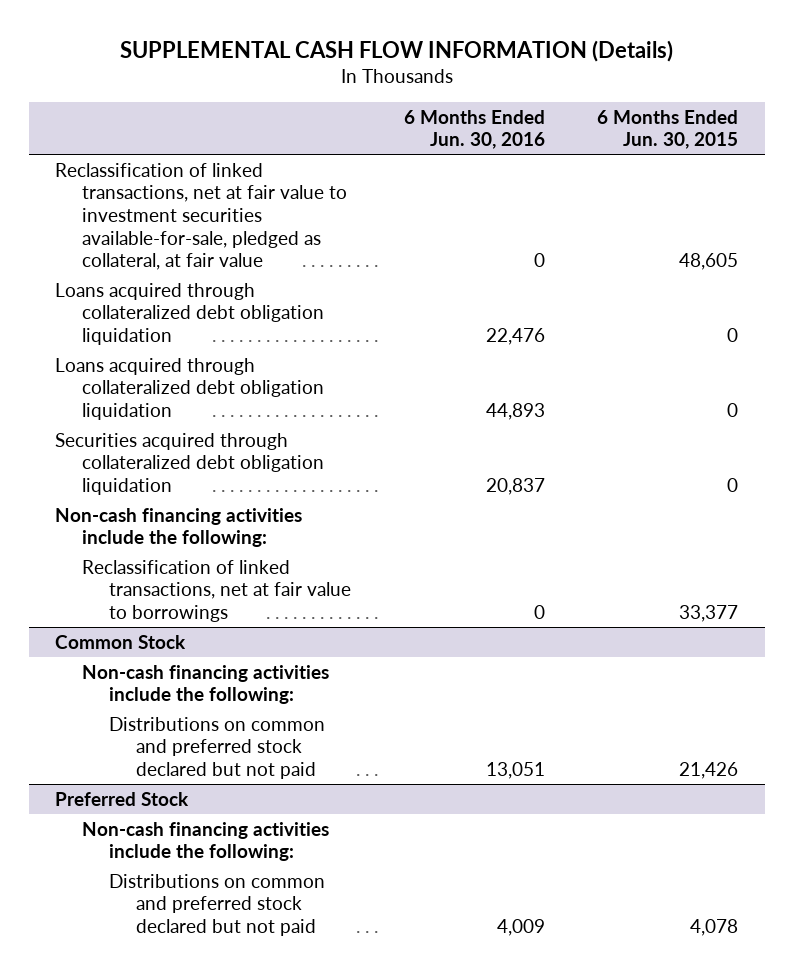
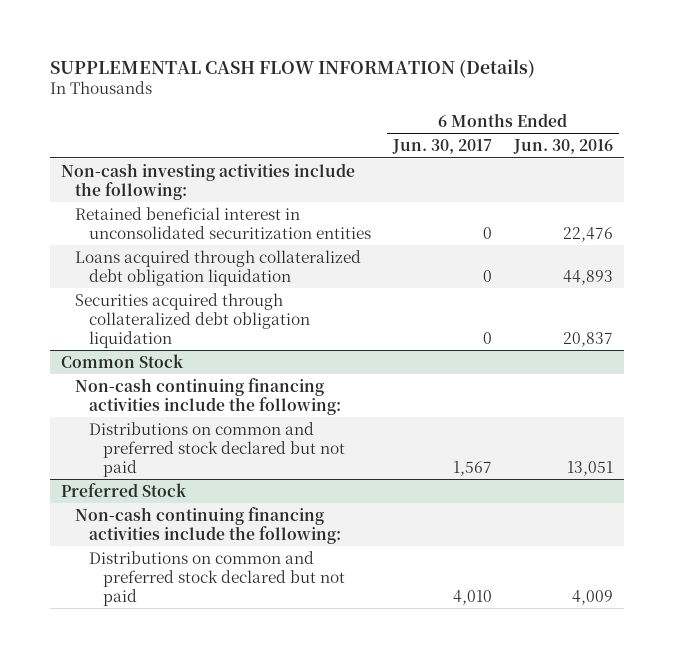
- | 6 Months Ended Jun. 30, 2016 | 6 Months Ended Jun. 30, 2015
+ | 6 Months Ended Jun. 30, 2017 | 6 Months Ended Jun. 30, 2016
- Reclassification of linked transactions, net at fair value to investment securities available-for-sale, pledged as collateral, at fair value | 0 | 48,605
- Loans acquired through collateralized debt obligation liquidation | 22,476 | 0
+ Non-cash investing activities include the following:
+ Retained beneficial interest in unconsolidated securitization entities | 0 | 22,476
- Non-cash financing activities include the following:
- Reclassification of linked transactions, net at fair value to borrowings | 0 | 33,377
@ Common Stock
- Non-cash financing activities include the following:
+ Non-cash continuing financing activities include the following:
@ Preferred Stock
- Non-cash financing activities include the following:
+ Non-cash continuing financing activities include the following:

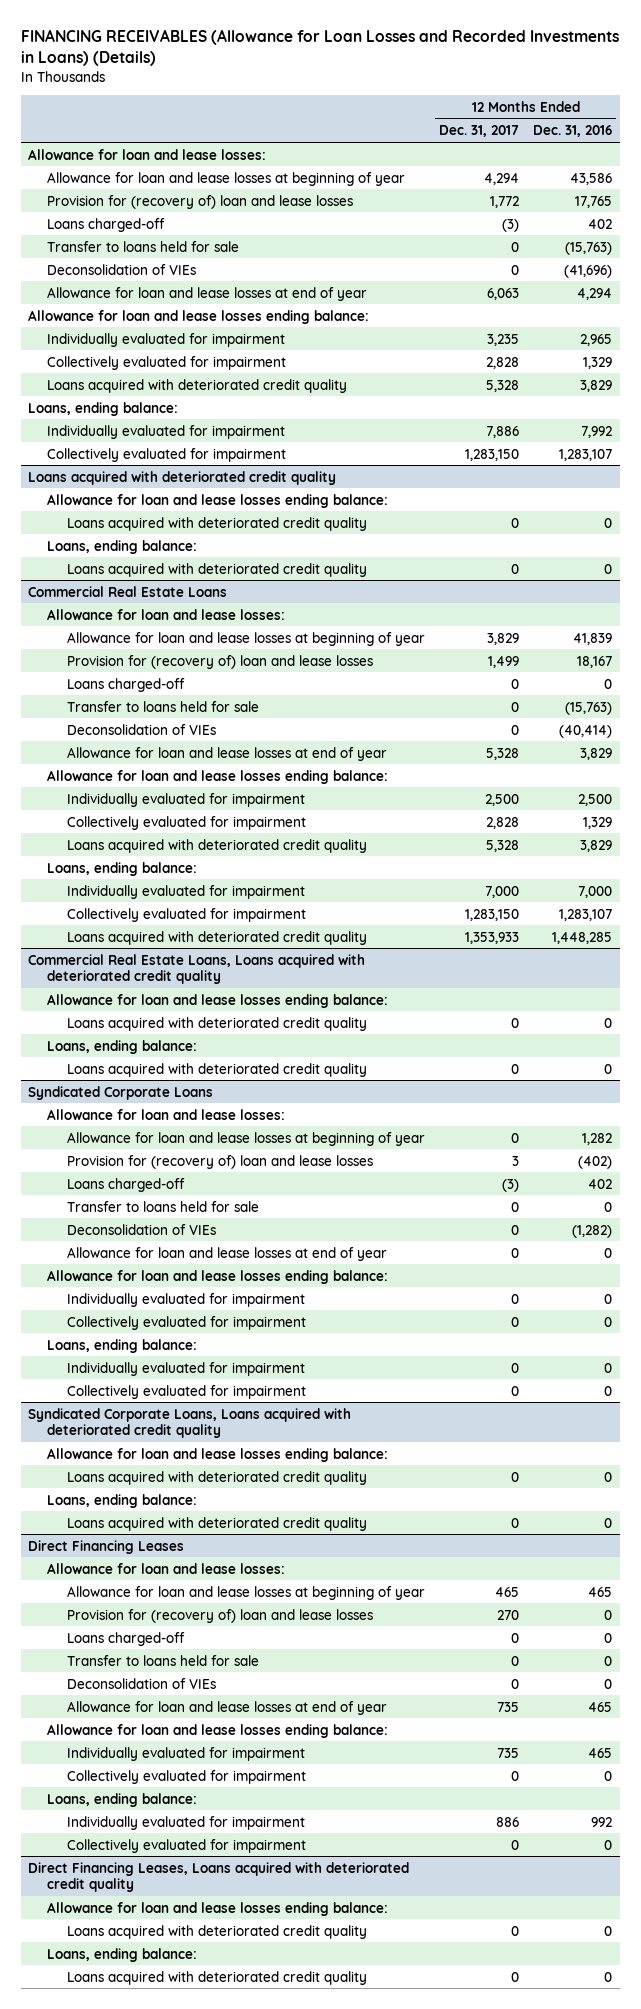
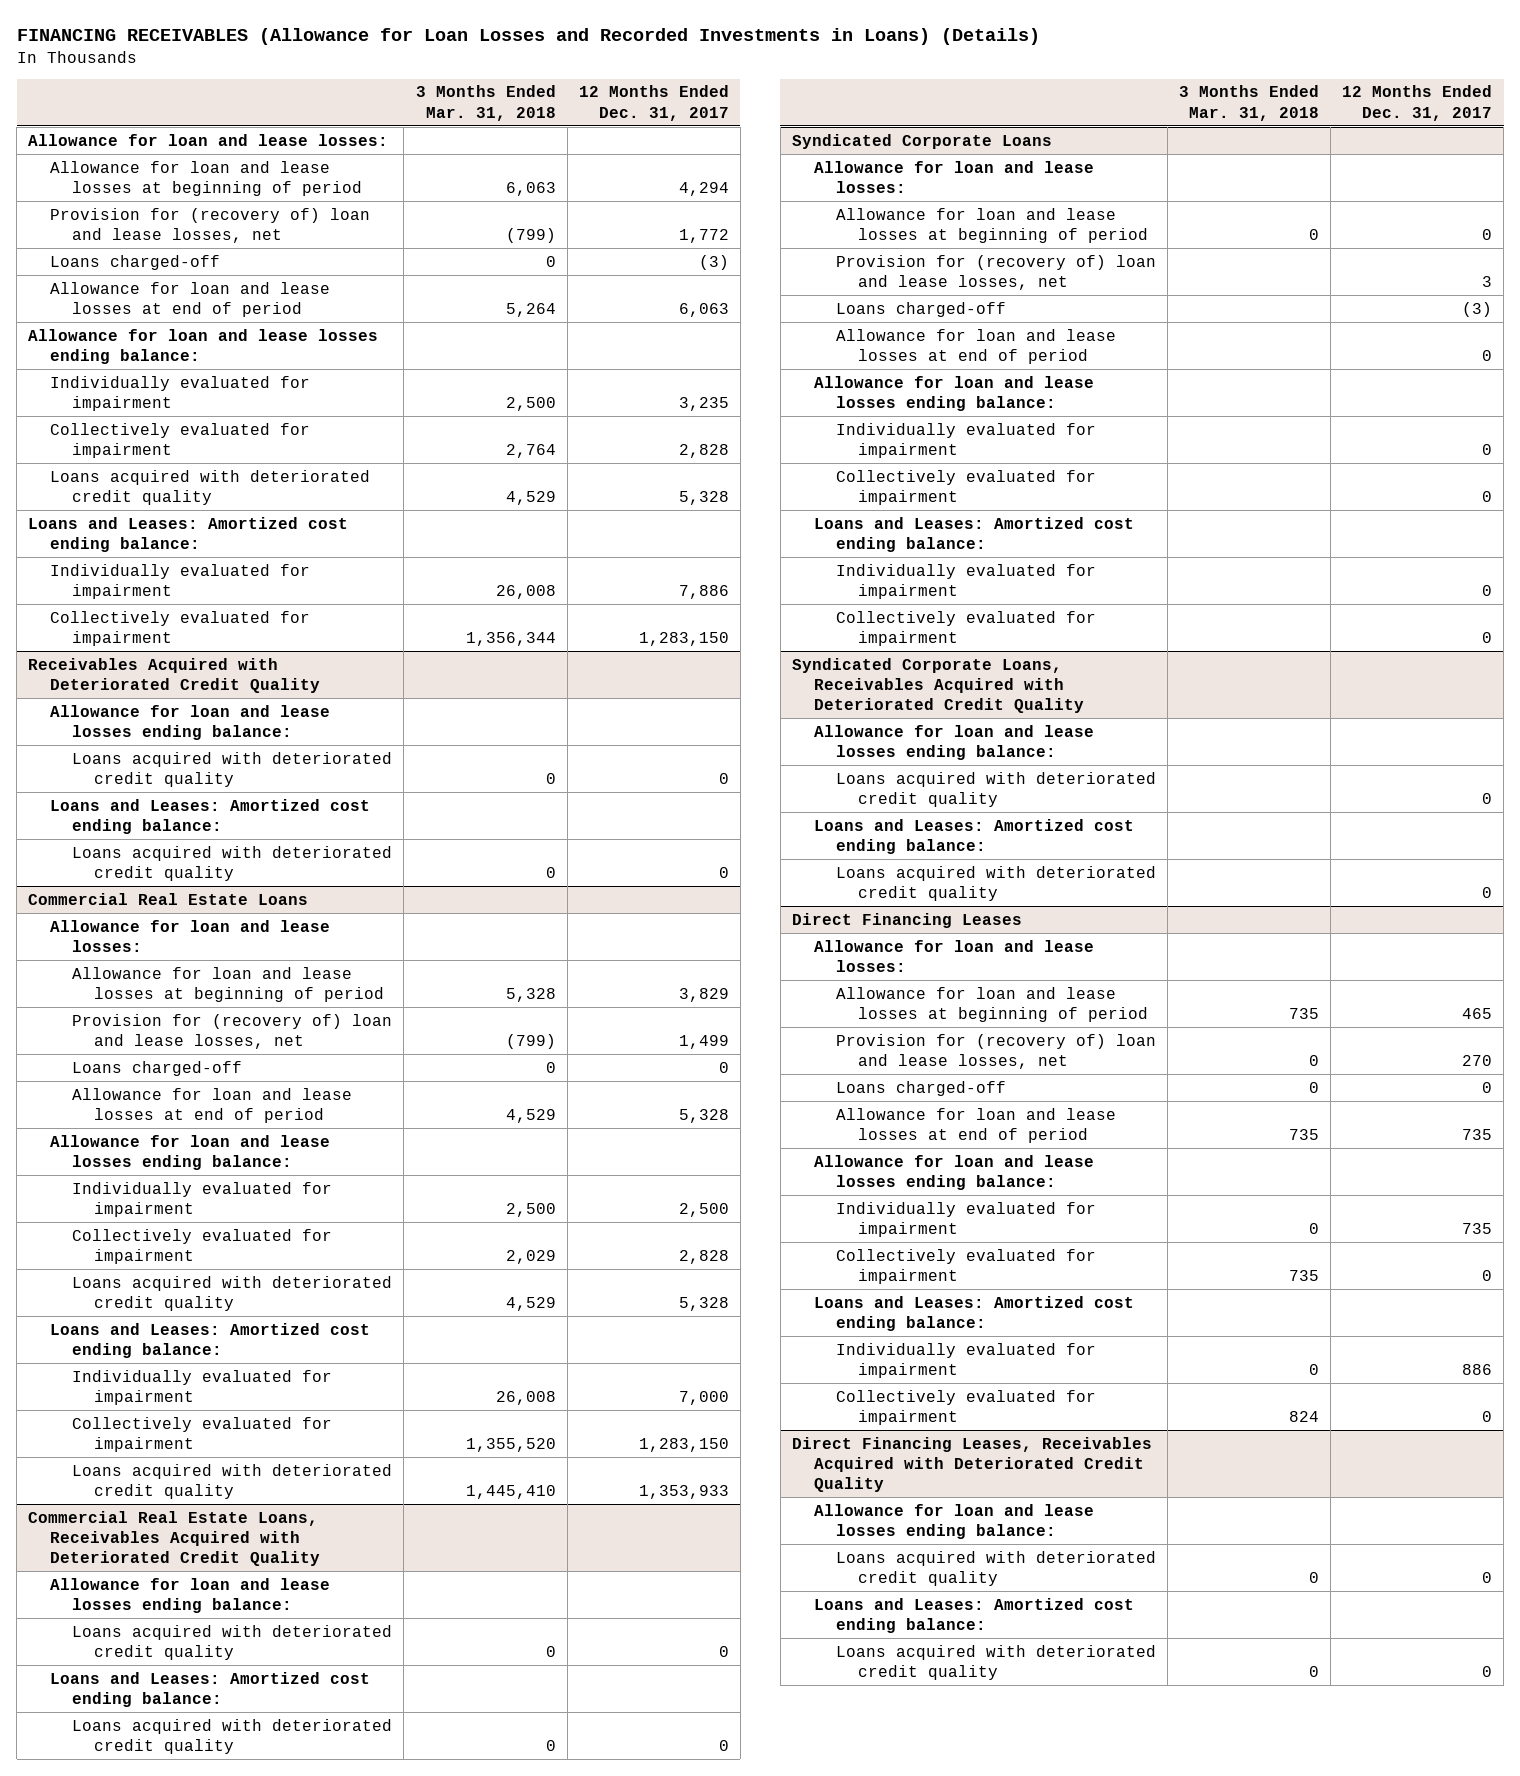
- | 12 Months Ended Dec. 31, 2017 | 12 Months Ended Dec. 31, 2016
+ | 3 Months Ended Mar. 31, 2018 | 12 Months Ended Dec. 31, 2017
- Allowance for loan and lease losses at beginning of year | 4,294 | 43,586
- Provision for (recovery of) loan and lease losses | 1,772 | 17,765
+ Allowance for loan and lease losses at beginning of period | 6,063 | 4,294
+ Provision for (recovery of) loan and lease losses, net | (799) | 1,772
- Transfer to loans held for sale | 0 | (15,763)
- Deconsolidation of VIEs | 0 | (41,696)
- Allowance for loan and lease losses at end of year | 6,063 | 4,294
+ Allowance for loan and lease losses at end of period | 5,264 | 6,063
- Loans, ending balance:
+ Loans and Leases: Amortized cost ending balance:
- Loans acquired with deteriorated credit quality
+ Receivables Acquired with Deteriorated Credit Quality
- Loans, ending balance:
+ Loans and Leases: Amortized cost ending balance:
@ Commercial Real Estate Loans
- Allowance for loan and lease losses at beginning of year | 3,829 | 41,839
- Provision for (recovery of) loan and lease losses | 1,499 | 18,167
+ Allowance for loan and lease losses at beginning of period | 5,328 | 3,829
+ Provision for (recovery of) loan and lease losses, net | (799) | 1,499
- Transfer to loans held for sale | 0 | (15,763)
- Deconsolidation of VIEs | 0 | (40,414)
- Allowance for loan and lease losses at end of year | 5,328 | 3,829
+ Allowance for loan and lease losses at end of period | 4,529 | 5,328
- Loans, ending balance:
+ Loans and Leases: Amortized cost ending balance:
- Commercial Real Estate Loans, Loans acquired with deteriorated credit quality
+ Commercial Real Estate Loans, Receivables Acquired with Deteriorated Credit Quality
- Loans, ending balance:
+ Loans and Leases: Amortized cost ending balance:
@ Syndicated Corporate Loans
- Allowance for loan and lease losses at beginning of year | 0 | 1,282
- Provision for (recovery of) loan and lease losses | 3 | (402)
+ Allowance for loan and lease losses at beginning of period | 0 | 0
+ Provision for (recovery of) loan and lease losses, net | | 3
- Transfer to loans held for sale | 0 | 0
- Deconsolidation of VIEs | 0 | (1,282)
- Allowance for loan and lease losses at end of year | 0 | 0
+ Allowance for loan and lease losses at end of period | | 0
- Loans, ending balance:
+ Loans and Leases: Amortized cost ending balance:
- Syndicated Corporate Loans, Loans acquired with deteriorated credit quality
+ Syndicated Corporate Loans, Receivables Acquired with Deteriorated Credit Quality
- Loans, ending balance:
+ Loans and Leases: Amortized cost ending balance:
@ Direct Financing Leases
- Allowance for loan and lease losses at beginning of year | 465 | 465
- Provision for (recovery of) loan and lease losses | 270 | 0
+ Allowance for loan and lease losses at beginning of period | 735 | 465
+ Provision for (recovery of) loan and lease losses, net | 0 | 270
- Transfer to loans held for sale | 0 | 0
- Deconsolidation of VIEs | 0 | 0
- Allowance for loan and lease losses at end of year | 735 | 465
+ Allowance for loan and lease losses at end of period | 735 | 735
- Loans, ending balance:
+ Loans and Leases: Amortized cost ending balance:
- Direct Financing Leases, Loans acquired with deteriorated credit quality
+ Direct Financing Leases, Receivables Acquired with Deteriorated Credit Quality
- Loans, ending balance:
+ Loans and Leases: Amortized cost ending balance:

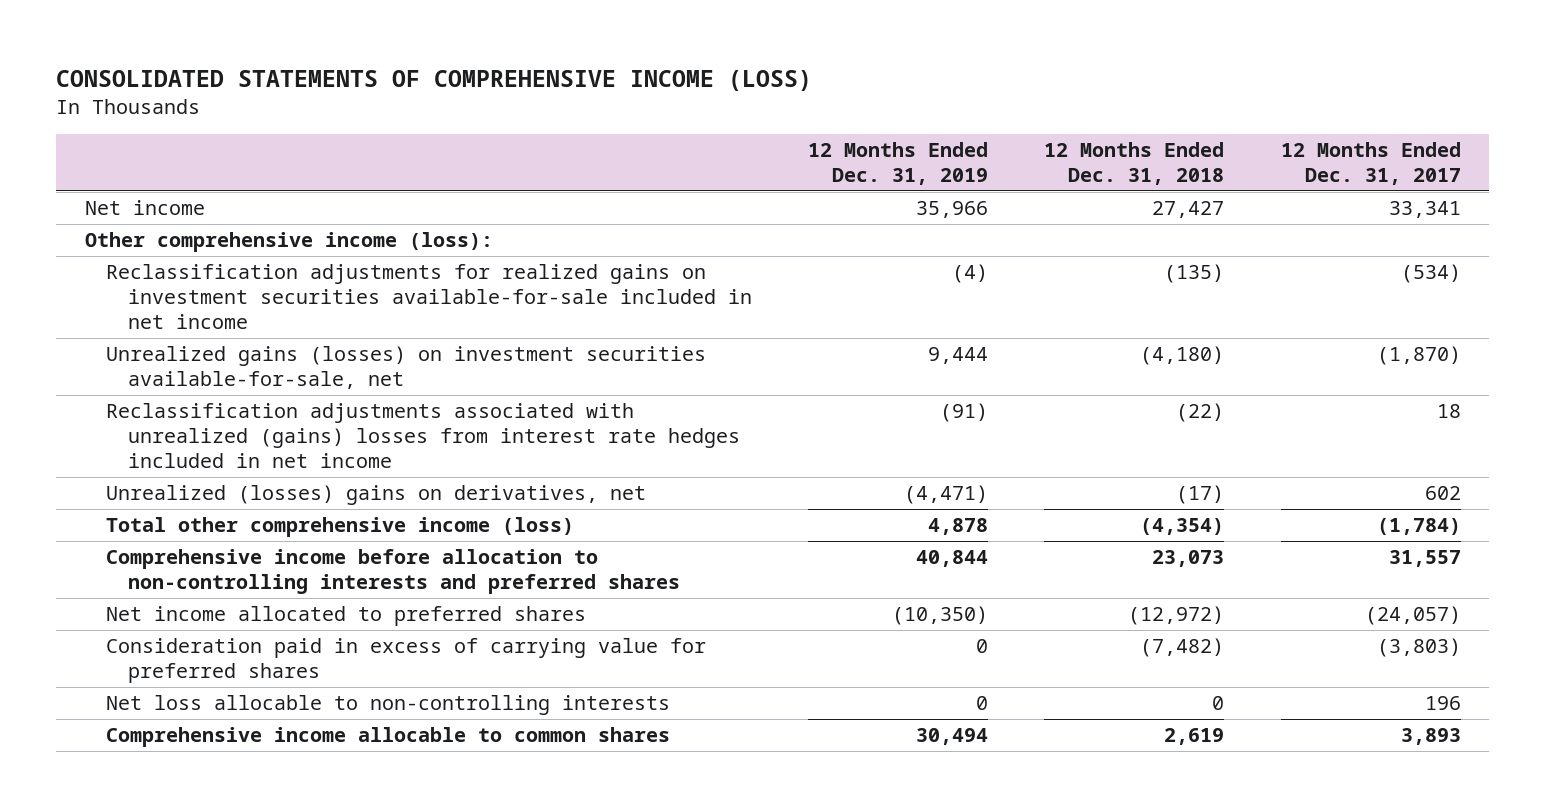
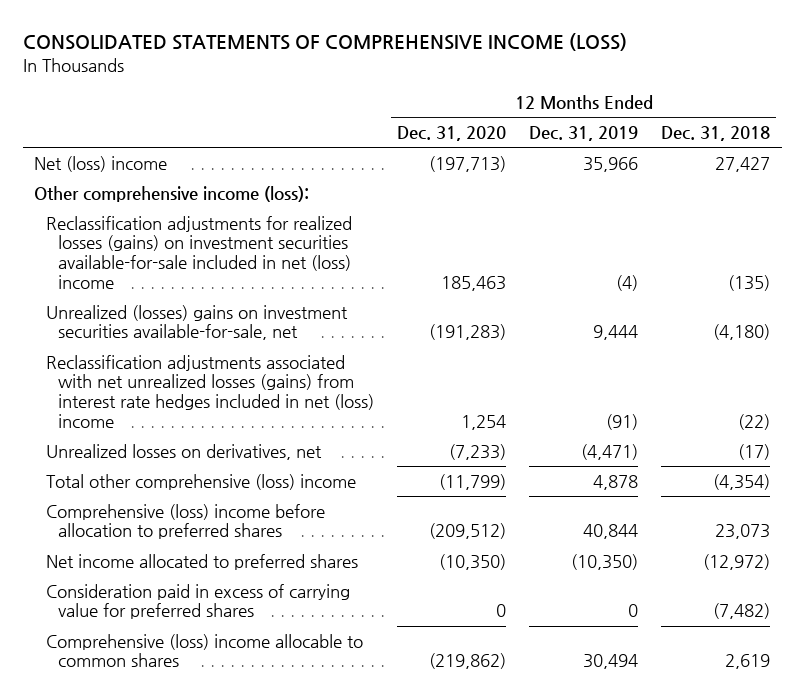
- | 12 Months Ended Dec. 31, 2019 | 12 Months Ended Dec. 31, 2018 | 12 Months Ended Dec. 31, 2017
+ | 12 Months Ended Dec. 31, 2020 | 12 Months Ended Dec. 31, 2019 | 12 Months Ended Dec. 31, 2018
- Net income | 35,966 | 27,427 | 33,341
+ Net (loss) income | (197,713) | 35,966 | 27,427
- Reclassification adjustments for realized gains on investment securities available-for-sale included in net income | (4) | (135) | (534)
- Unrealized gains (losses) on investment securities available-for-sale, net | 9,444 | (4,180) | (1,870)
- Reclassification adjustments associated with unrealized (gains) losses from interest rate hedges included in net income | (91) | (22) | 18
- Unrealized (losses) gains on derivatives, net | (4,471) | (17) | 602
- Total other comprehensive income (loss) | 4,878 | (4,354) | (1,784)
- Comprehensive income before allocation to non-controlling interests and preferred shares | 40,844 | 23,073 | 31,557
+ Reclassification adjustments for realized losses (gains) on investment securities available-for-sale included in net (loss) income | 185,463 | (4) | (135)
+ Unrealized (losses) gains on investment securities available-for-sale, net | (191,283) | 9,444 | (4,180)
+ Reclassification adjustments associated with net unrealized losses (gains) from interest rate hedges included in net (loss) income | 1,254 | (91) | (22)
+ Unrealized losses on derivatives, net | (7,233) | (4,471) | (17)
+ Total other comprehensive (loss) income | (11,799) | 4,878 | (4,354)
+ Comprehensive (loss) income before allocation to preferred shares | (209,512) | 40,844 | 23,073
- Net loss allocable to non-controlling interests | 0 | 0 | 196
- Comprehensive income allocable to common shares | 30,494 | 2,619 | 3,893
+ Comprehensive (loss) income allocable to common shares | (219,862) | 30,494 | 2,619

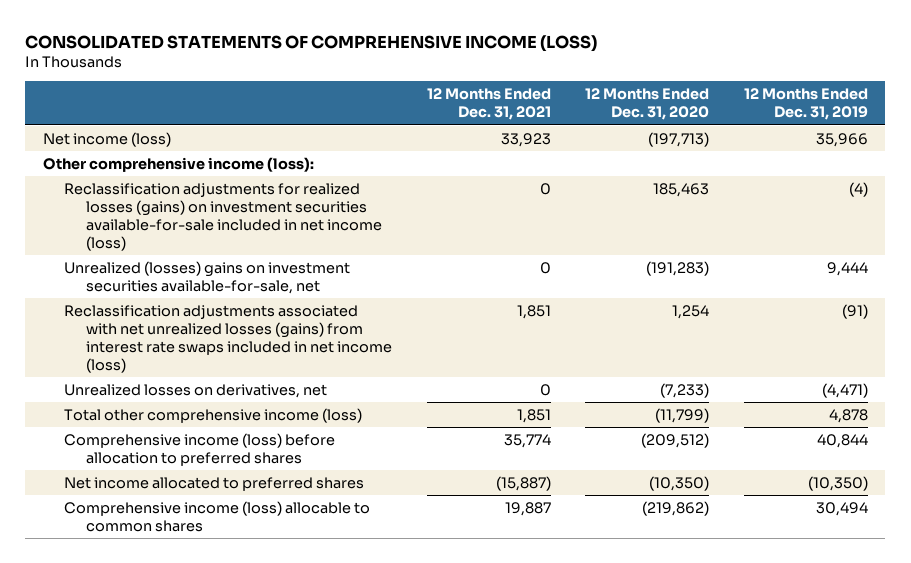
- | 12 Months Ended Dec. 31, 2020 | 12 Months Ended Dec. 31, 2019 | 12 Months Ended Dec. 31, 2018
+ | 12 Months Ended Dec. 31, 2021 | 12 Months Ended Dec. 31, 2020 | 12 Months Ended Dec. 31, 2019
- Net (loss) income | (197,713) | 35,966 | 27,427
+ Net income (loss) | 33,923 | (197,713) | 35,966
- Reclassification adjustments for realized losses (gains) on investment securities available-for-sale included in net (loss) income | 185,463 | (4) | (135)
+ Reclassification adjustments for realized losses (gains) on investment securities available-for-sale included in net income (loss) | 0 | 185,463 | (4)
- Reclassification adjustments associated with net unrealized losses (gains) from interest rate hedges included in net (loss) income | 1,254 | (91) | (22)
+ Reclassification adjustments associated with net unrealized losses (gains) from interest rate swaps included in net income (loss) | 1,851 | 1,254 | (91)
- Total other comprehensive (loss) income | (11,799) | 4,878 | (4,354)
- Comprehensive (loss) income before allocation to preferred shares | (209,512) | 40,844 | 23,073
+ Total other comprehensive income (loss) | 1,851 | (11,799) | 4,878
+ Comprehensive income (loss) before allocation to preferred shares | 35,774 | (209,512) | 40,844
- Consideration paid in excess of carrying value for preferred shares | 0 | 0 | (7,482)
- Comprehensive (loss) income allocable to common shares | (219,862) | 30,494 | 2,619
+ Comprehensive income (loss) allocable to common shares | 19,887 | (219,862) | 30,494

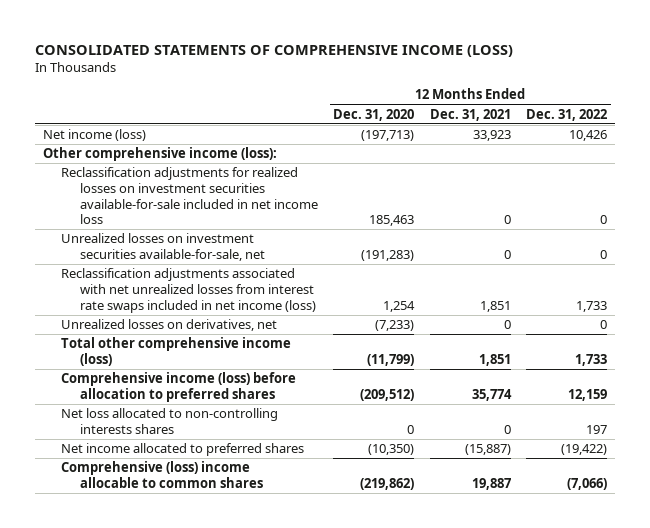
- | 12 Months Ended Dec. 31, 2021 | 12 Months Ended Dec. 31, 2020 | 12 Months Ended Dec. 31, 2019
+ | 12 Months Ended Dec. 31, 2020 | 12 Months Ended Dec. 31, 2021 | 12 Months Ended Dec. 31, 2022
- Reclassification adjustments for realized losses (gains) on investment securities available-for-sale included in net income (loss) | 0 | 185,463 | (4)
- Unrealized (losses) gains on investment securities available-for-sale, net | 0 | (191,283) | 9,444
- Reclassification adjustments associated with net unrealized losses (gains) from interest rate swaps included in net income (loss) | 1,851 | 1,254 | (91)
+ Reclassification adjustments for realized losses on investment securities available-for-sale included in net income loss | 185,463 | 0 | 0
+ Unrealized losses on investment securities available-for-sale, net | (191,283) | 0 | 0
+ Reclassification adjustments associated with net unrealized losses from interest rate swaps included in net income (loss) | 1,254 | 1,851 | 1,733
+ Net loss allocated to non-controlling interests shares | 0 | 0 | 197
- Comprehensive income (loss) allocable to common shares | 19,887 | (219,862) | 30,494
+ Comprehensive (loss) income allocable to common shares | (219,862) | 19,887 | (7,066)

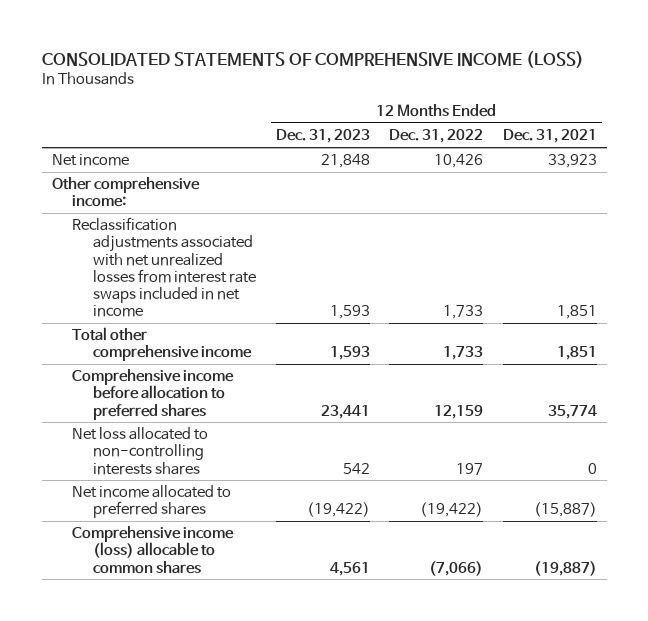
- | 12 Months Ended Dec. 31, 2020 | 12 Months Ended Dec. 31, 2021 | 12 Months Ended Dec. 31, 2022
+ | 12 Months Ended Dec. 31, 2023 | 12 Months Ended Dec. 31, 2022 | 12 Months Ended Dec. 31, 2021
- Net income (loss) | (197,713) | 33,923 | 10,426
- Other comprehensive income (loss):
- Reclassification adjustments for realized losses on investment securities available-for-sale included in net income loss | 185,463 | 0 | 0
- Unrealized losses on investment securities available-for-sale, net | (191,283) | 0 | 0
- Reclassification adjustments associated with net unrealized losses from interest rate swaps included in net income (loss) | 1,254 | 1,851 | 1,733
- Unrealized losses on derivatives, net | (7,233) | 0 | 0
- Total other comprehensive income (loss) | (11,799) | 1,851 | 1,733
- Comprehensive income (loss) before allocation to preferred shares | (209,512) | 35,774 | 12,159
+ Net income | 21,848 | 10,426 | 33,923
+ Other comprehensive income:
+ Reclassification adjustments associated with net unrealized losses from interest rate swaps included in net income | 1,593 | 1,733 | 1,851
+ Total other comprehensive income | 1,593 | 1,733 | 1,851
+ Comprehensive income before allocation to preferred shares | 23,441 | 12,159 | 35,774
- Comprehensive (loss) income allocable to common shares | (219,862) | 19,887 | (7,066)
+ Comprehensive income (loss) allocable to common shares | 4,561 | (7,066) | (19,887)

